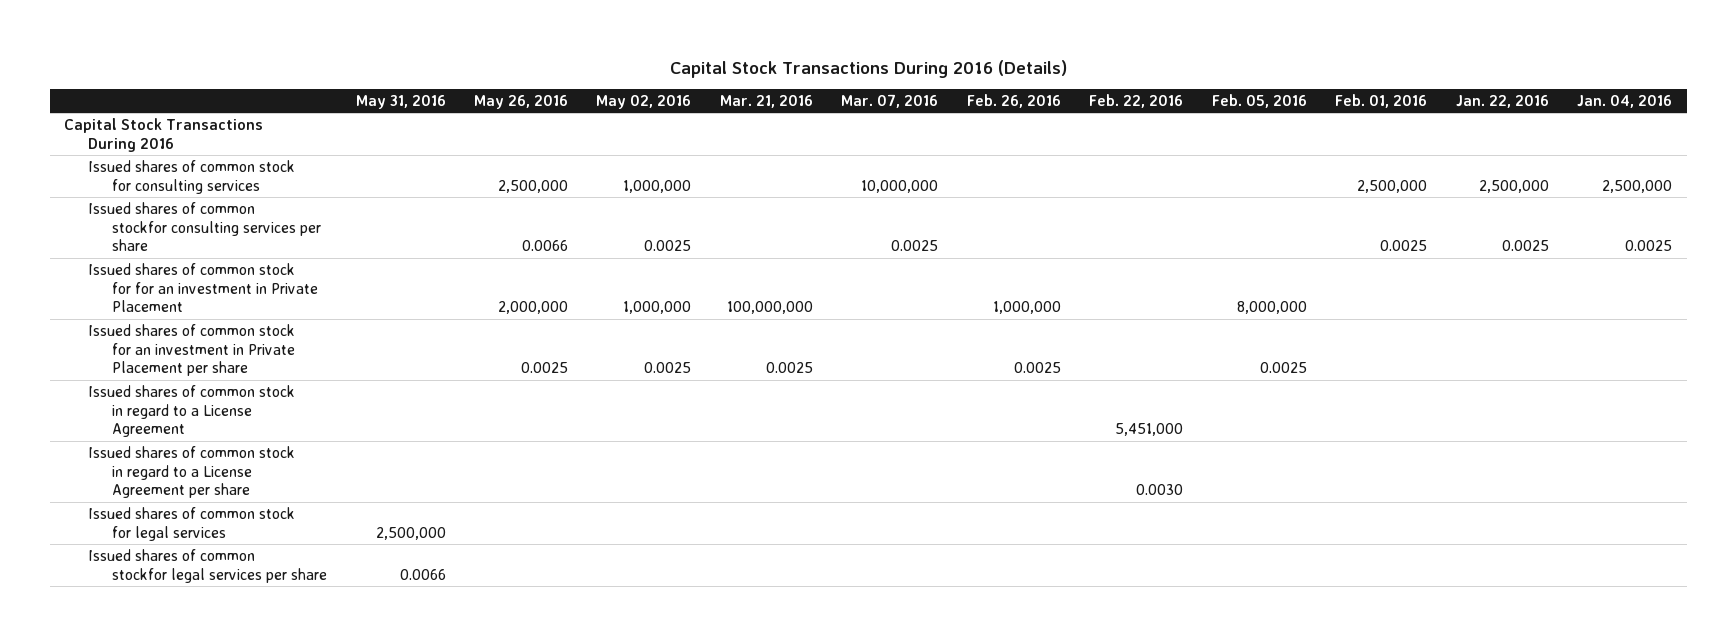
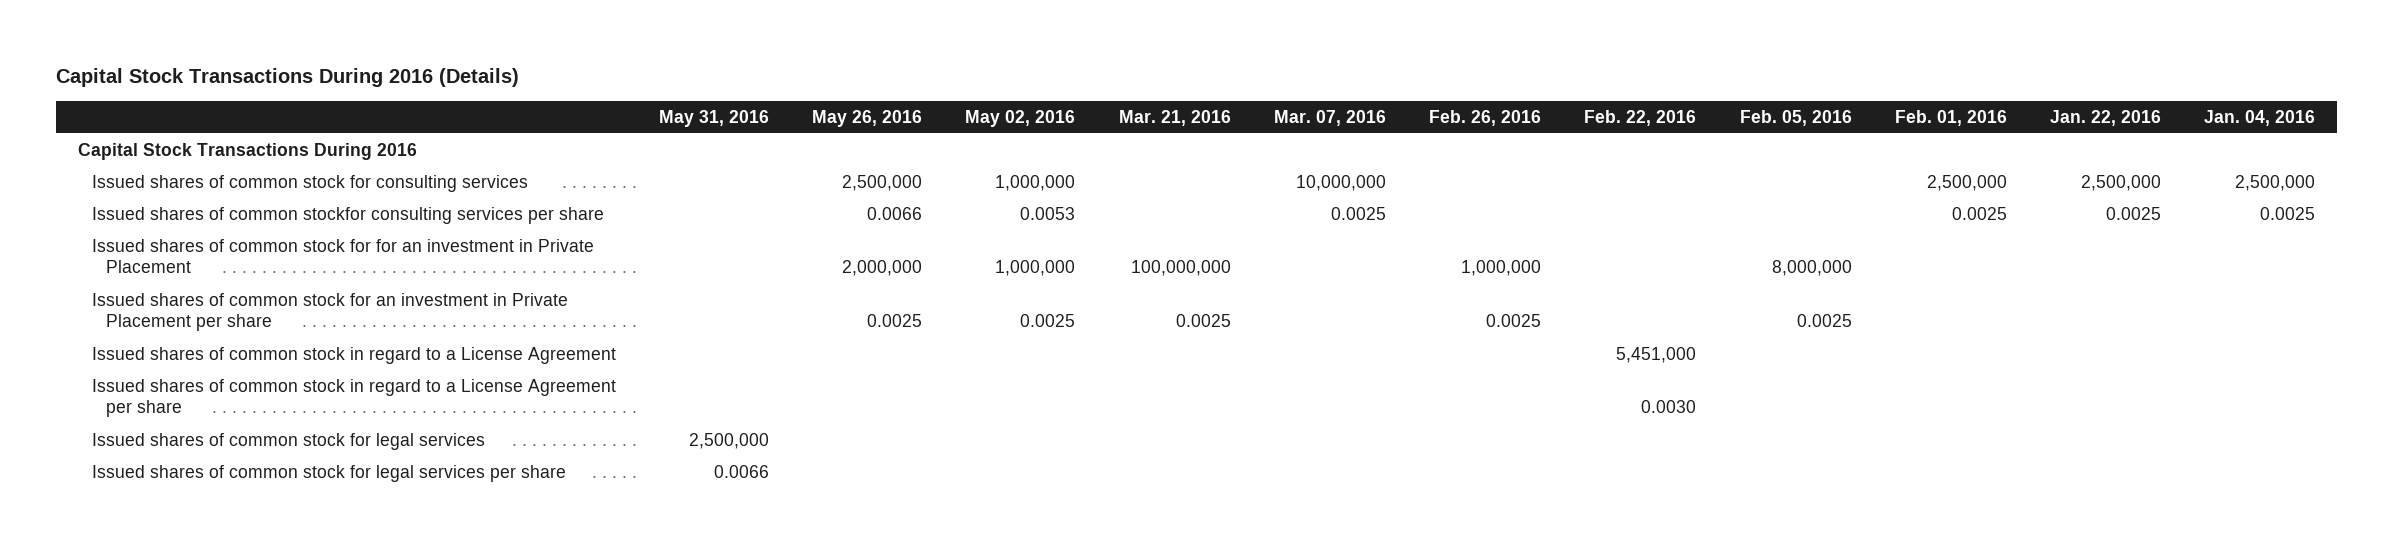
- Issued shares of common stockfor consulting services per share | | 0.0066 | 0.0025 | | 0.0025 | | | | 0.0025 | 0.0025 | 0.0025
+ Issued shares of common stockfor consulting services per share | | 0.0066 | 0.0053 | | 0.0025 | | | | 0.0025 | 0.0025 | 0.0025
- Issued shares of common stockfor legal services per share | 0.0066 | | | | | | | | | |
+ Issued shares of common stock for legal services per share | 0.0066 | | | | | | | | | |

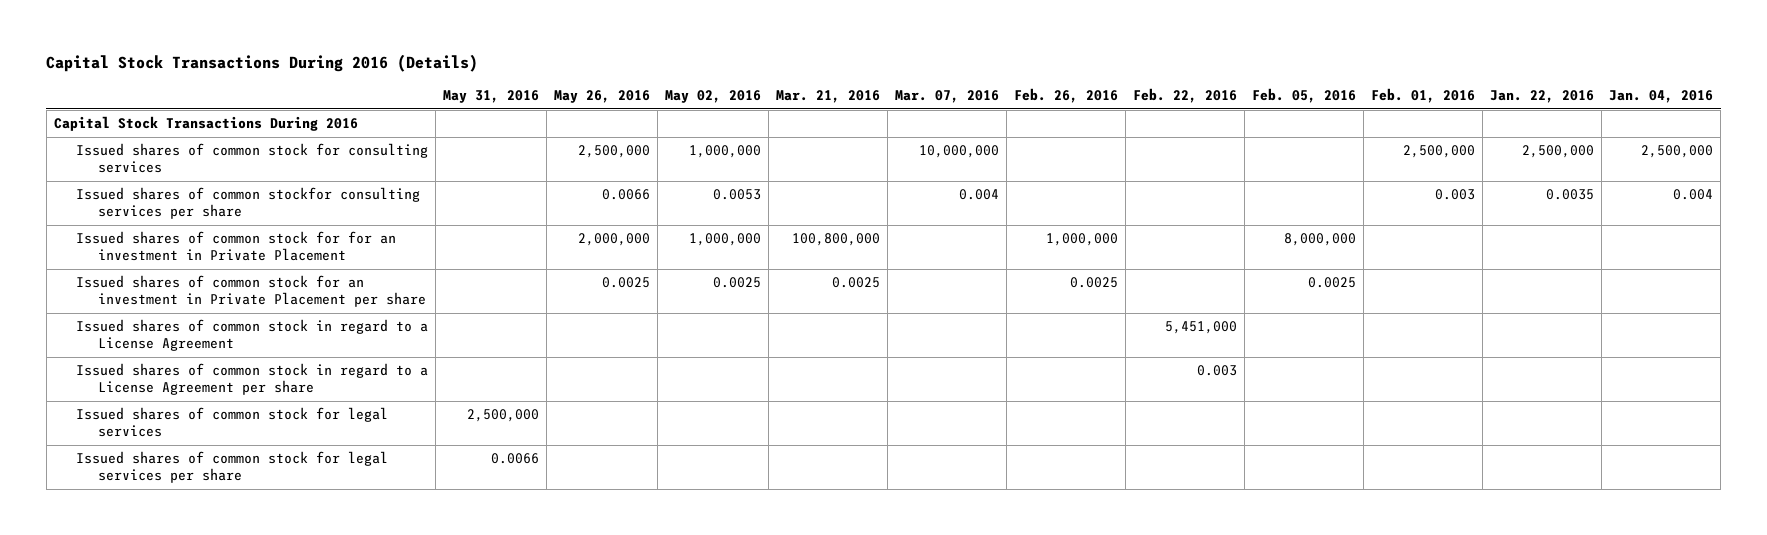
- Issued shares of common stockfor consulting services per share | | 0.0066 | 0.0053 | | 0.0025 | | | | 0.0025 | 0.0025 | 0.0025
- Issued shares of common stock for for an investment in Private Placement | | 2,000,000 | 1,000,000 | 100,000,000 | | 1,000,000 | | 8,000,000 | | |
+ Issued shares of common stockfor consulting services per share | | 0.0066 | 0.0053 | | 0.004 | | | | 0.003 | 0.0035 | 0.004
+ Issued shares of common stock for for an investment in Private Placement | | 2,000,000 | 1,000,000 | 100,800,000 | | 1,000,000 | | 8,000,000 | | |
- Issued shares of common stock in regard to a License Agreement per share | | | | | | | 0.0030 | | | |
+ Issued shares of common stock in regard to a License Agreement per share | | | | | | | 0.003 | | | |

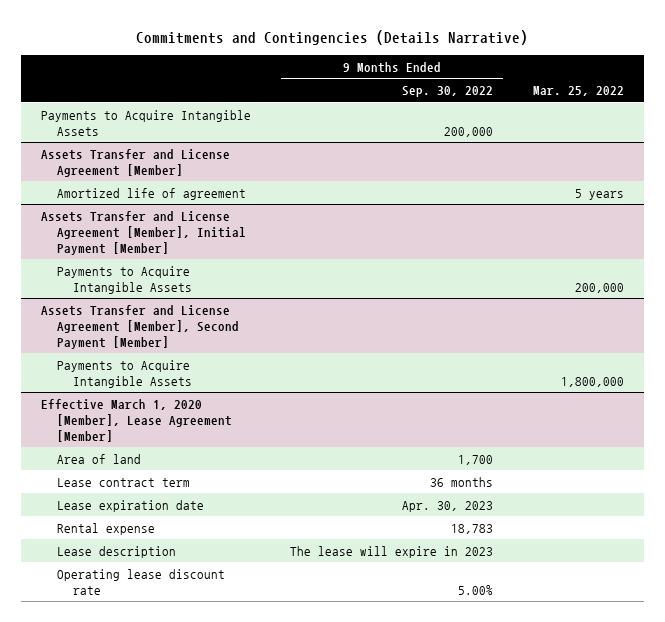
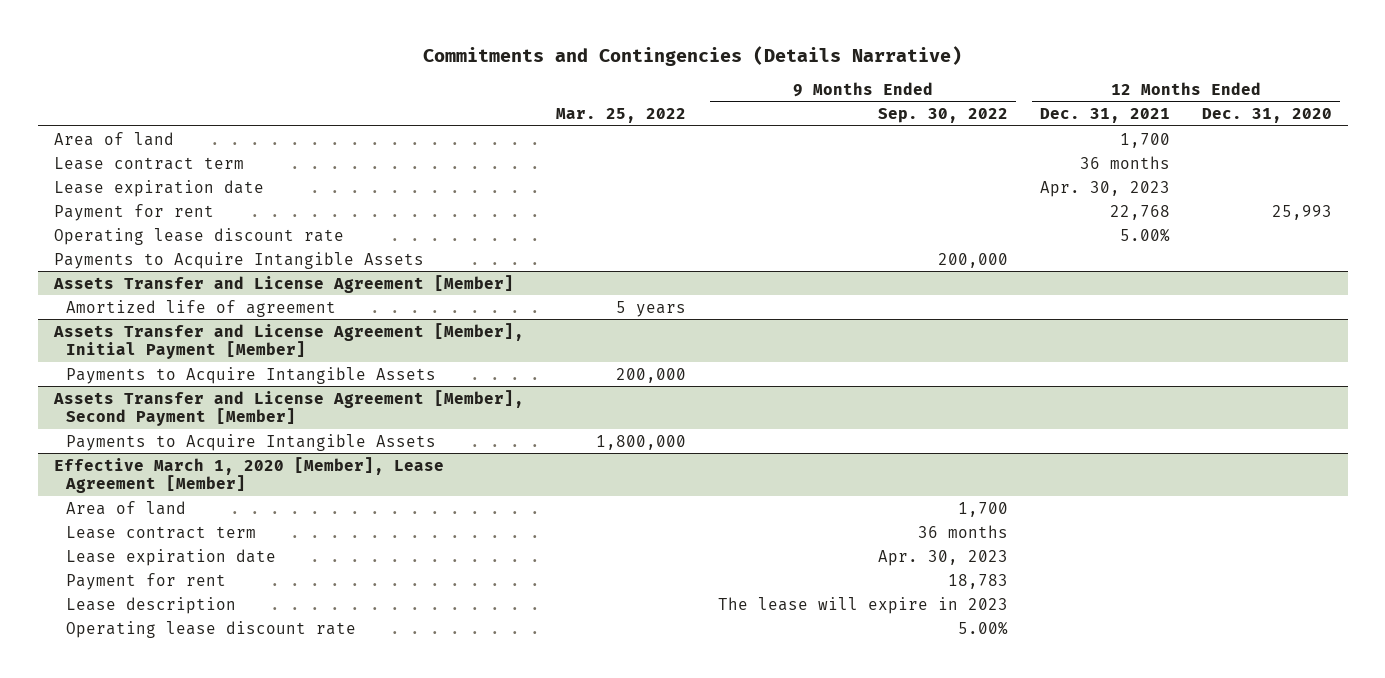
- | 9 Months Ended Sep. 30, 2022 | Mar. 25, 2022
+ | Mar. 25, 2022 | 9 Months Ended Sep. 30, 2022 | 12 Months Ended Dec. 31, 2021 | 12 Months Ended Dec. 31, 2020
+ Area of land | | | 1,700 |
+ Lease contract term | | | 36 months |
+ Lease expiration date | | | Apr. 30, 2023 |
+ Payment for rent | | | 22,768 | 25,993
+ Operating lease discount rate | | | 5.00% |
@ Effective March 1, 2020 [Member], Lease Agreement [Member]
- Rental expense | 18,783 |
+ Payment for rent | | 18,783 | |

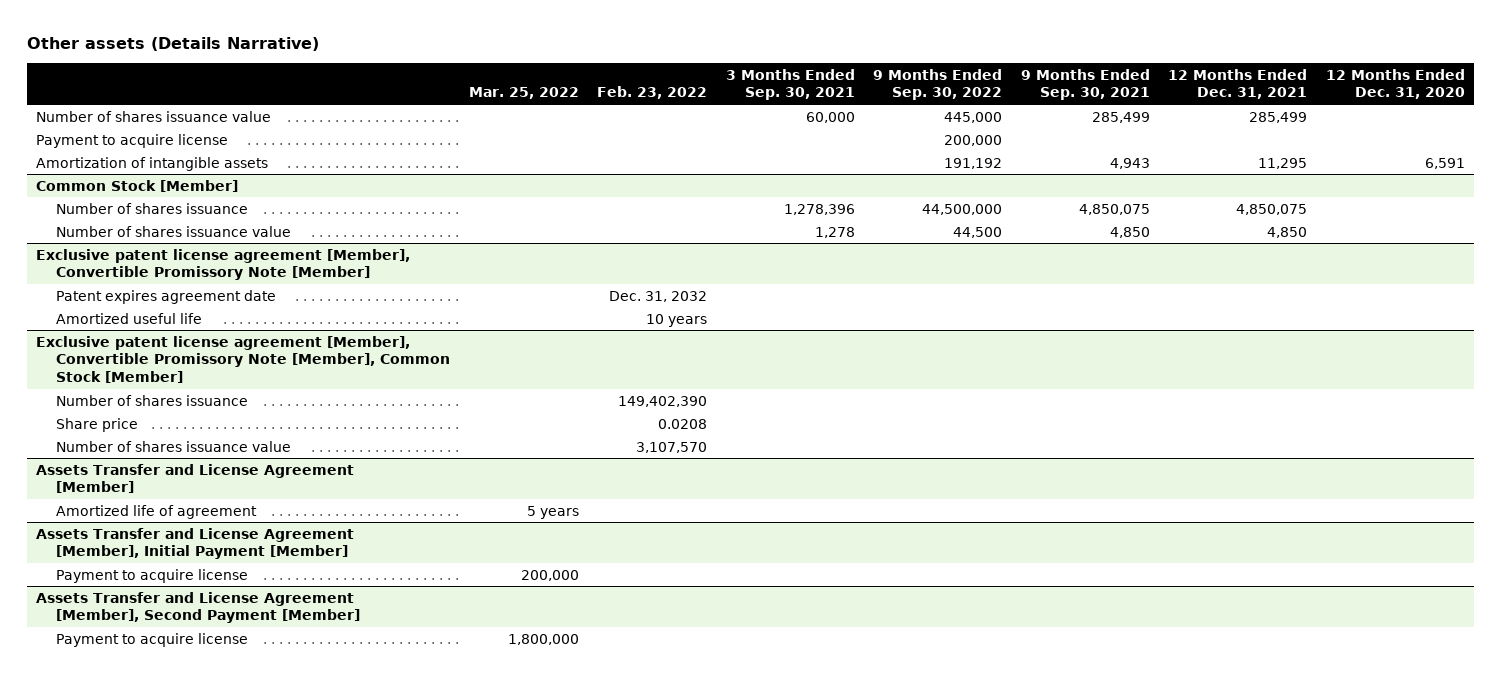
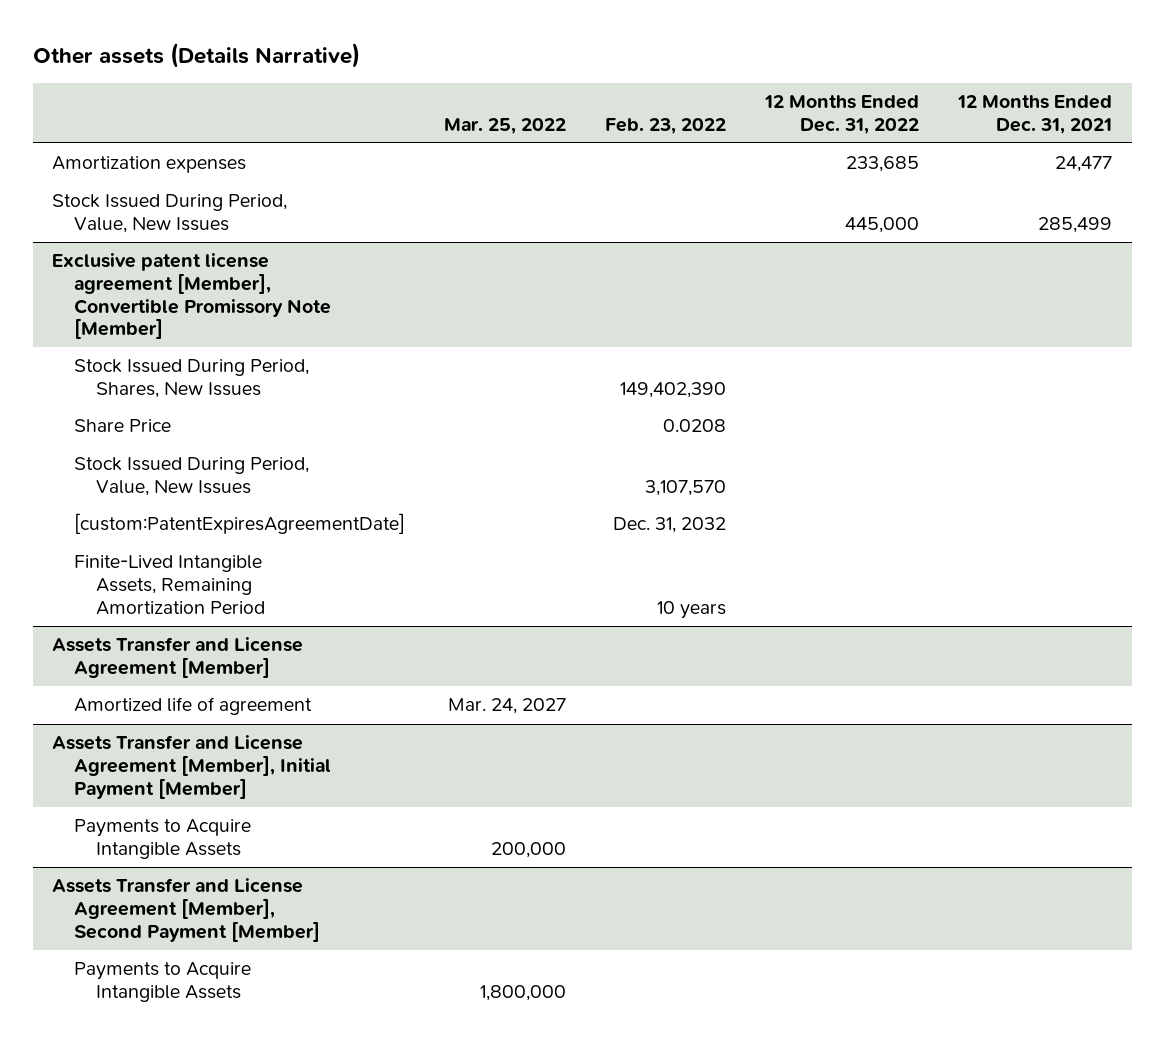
- | Mar. 25, 2022 | Feb. 23, 2022 | 3 Months Ended Sep. 30, 2021 | 9 Months Ended Sep. 30, 2022 | 9 Months Ended Sep. 30, 2021 | 12 Months Ended Dec. 31, 2021 | 12 Months Ended Dec. 31, 2020
+ | Mar. 25, 2022 | Feb. 23, 2022 | 12 Months Ended Dec. 31, 2022 | 12 Months Ended Dec. 31, 2021
- Number of shares issuance value | | | 60,000 | 445,000 | 285,499 | 285,499 |
- Payment to acquire license | | | | 200,000 | | |
- Amortization of intangible assets | | | | 191,192 | 4,943 | 11,295 | 6,591
- Common Stock [Member]
- Number of shares issuance | | | 1,278,396 | 44,500,000 | 4,850,075 | 4,850,075 |
- Number of shares issuance value | | | 1,278 | 44,500 | 4,850 | 4,850 |
+ Amortization expenses | | | 233,685 | 24,477
+ Stock Issued During Period, Value, New Issues | | | 445,000 | 285,499
@ Exclusive patent license agreement [Member], Convertible Promissory Note [Member]
- Patent expires agreement date | | Dec. 31, 2032 | | | | |
- Amortized useful life | | 10 years | | | | |
- Exclusive patent license agreement [Member], Convertible Promissory Note [Member], Common Stock [Member]
- Number of shares issuance | | 149,402,390 | | | | |
- Share price | | 0.0208 | | | | |
- Number of shares issuance value | | 3,107,570 | | | | |
@ Exclusive patent license agreement [Member], Convertible Promissory Note [Member]
+ Stock Issued During Period, Shares, New Issues | | 149,402,390 | |
+ Share Price | | 0.0208 | |
+ Stock Issued During Period, Value, New Issues | | 3,107,570 | |
+ [custom:PatentExpiresAgreementDate] | | Dec. 31, 2032 | |
+ Finite-Lived Intangible Assets, Remaining Amortization Period | | 10 years | |
@ Assets Transfer and License Agreement [Member]
- Amortized life of agreement | 5 years | | | | | |
+ Amortized life of agreement | Mar. 24, 2027 | | |
@ Assets Transfer and License Agreement [Member], Initial Payment [Member]
- Payment to acquire license | 200,000 | | | | | |
+ Payments to Acquire Intangible Assets | 200,000 | | |
@ Assets Transfer and License Agreement [Member], Second Payment [Member]
- Payment to acquire license | 1,800,000 | | | | | |
+ Payments to Acquire Intangible Assets | 1,800,000 | | |

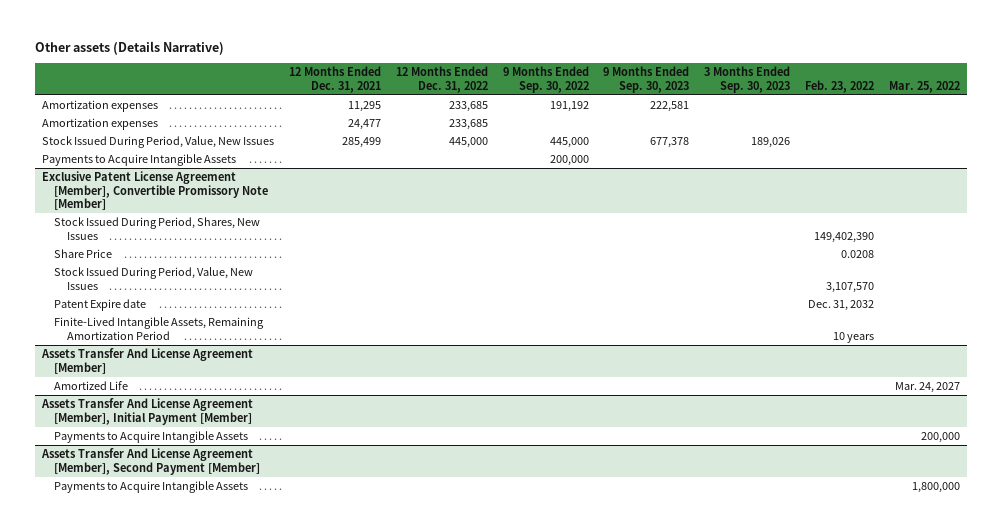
- | Mar. 25, 2022 | Feb. 23, 2022 | 12 Months Ended Dec. 31, 2022 | 12 Months Ended Dec. 31, 2021
+ | 12 Months Ended Dec. 31, 2021 | 12 Months Ended Dec. 31, 2022 | 9 Months Ended Sep. 30, 2022 | 9 Months Ended Sep. 30, 2023 | 3 Months Ended Sep. 30, 2023 | Feb. 23, 2022 | Mar. 25, 2022
+ Amortization expenses | 11,295 | 233,685 | 191,192 | 222,581 | | |
- Exclusive patent license agreement [Member], Convertible Promissory Note [Member]
+ Payments to Acquire Intangible Assets | | | 200,000 | | | |
+ Exclusive Patent License Agreement [Member], Convertible Promissory Note [Member]
- [custom:PatentExpiresAgreementDate] | | Dec. 31, 2032 | |
+ Patent Expire date | | | | | | Dec. 31, 2032 |
- Assets Transfer and License Agreement [Member]
- Amortized life of agreement | Mar. 24, 2027 | | |
- Assets Transfer and License Agreement [Member], Initial Payment [Member]
+ Assets Transfer And License Agreement [Member]
+ Amortized Life | | | | | | | Mar. 24, 2027
+ Assets Transfer And License Agreement [Member], Initial Payment [Member]
- Assets Transfer and License Agreement [Member], Second Payment [Member]
+ Assets Transfer And License Agreement [Member], Second Payment [Member]

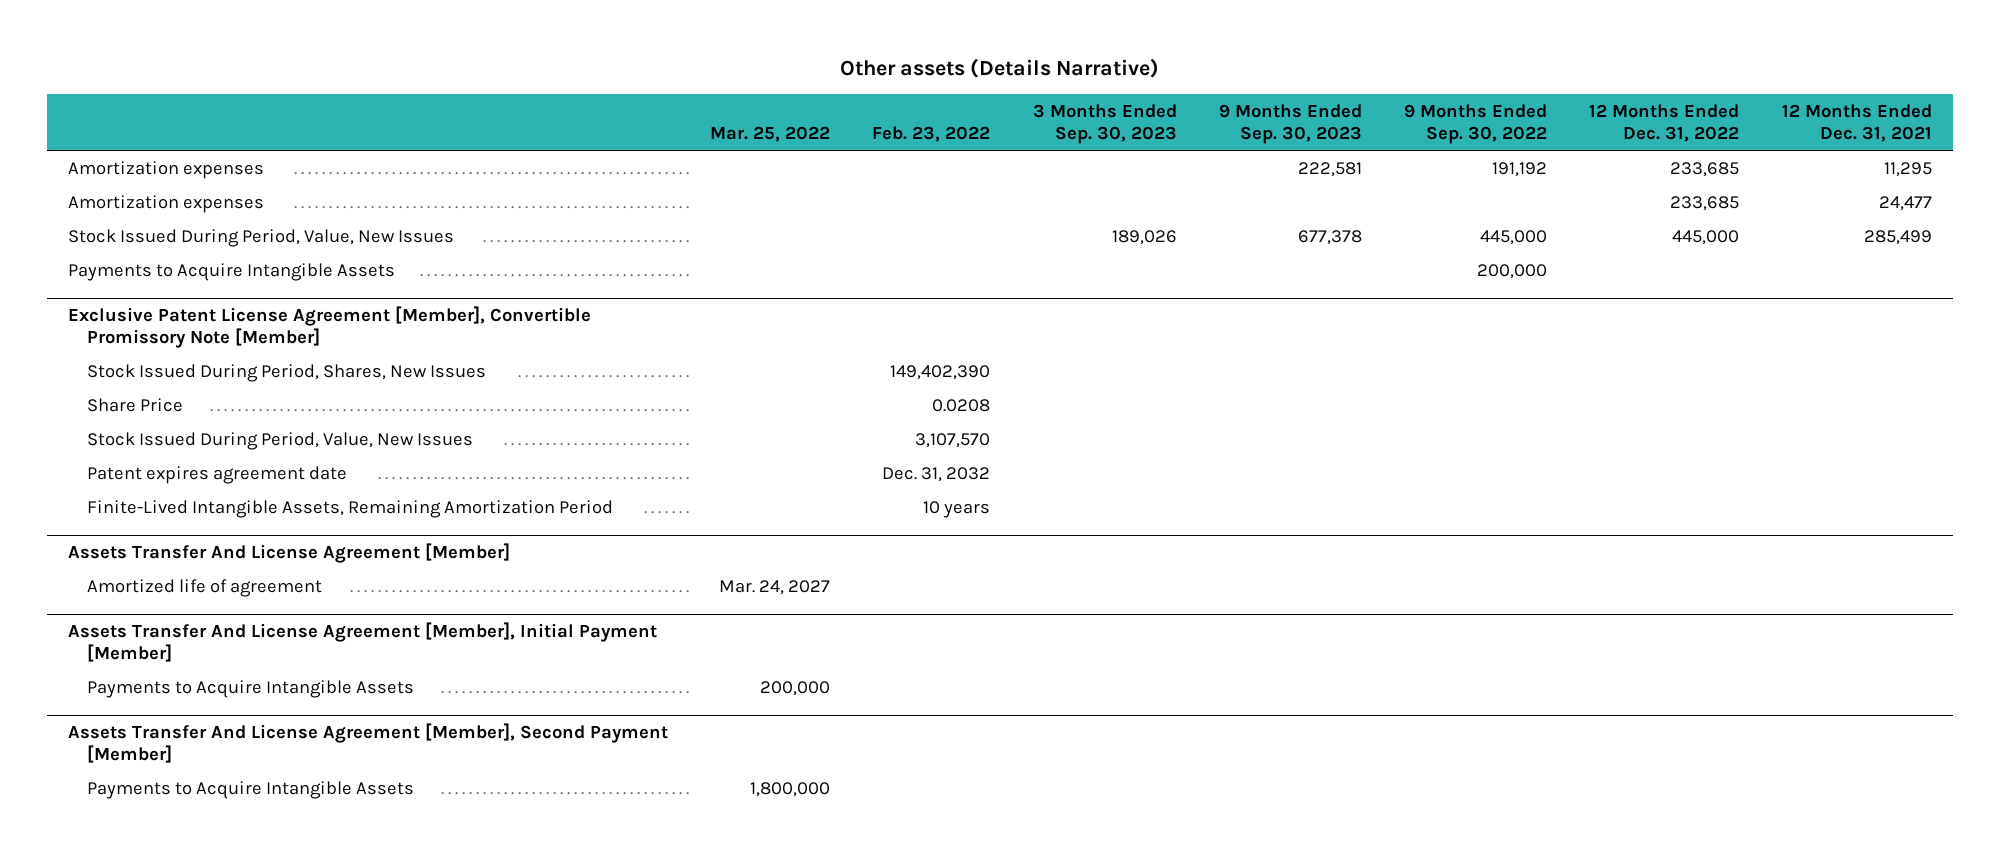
- | 12 Months Ended Dec. 31, 2021 | 12 Months Ended Dec. 31, 2022 | 9 Months Ended Sep. 30, 2022 | 9 Months Ended Sep. 30, 2023 | 3 Months Ended Sep. 30, 2023 | Feb. 23, 2022 | Mar. 25, 2022
+ | Mar. 25, 2022 | Feb. 23, 2022 | 3 Months Ended Sep. 30, 2023 | 9 Months Ended Sep. 30, 2023 | 9 Months Ended Sep. 30, 2022 | 12 Months Ended Dec. 31, 2022 | 12 Months Ended Dec. 31, 2021
@ Exclusive Patent License Agreement [Member], Convertible Promissory Note [Member]
- Patent Expire date | | | | | | Dec. 31, 2032 |
+ Patent expires agreement date | | Dec. 31, 2032 | | | | |
@ Assets Transfer And License Agreement [Member]
- Amortized Life | | | | | | | Mar. 24, 2027
+ Amortized life of agreement | Mar. 24, 2027 | | | | | |

